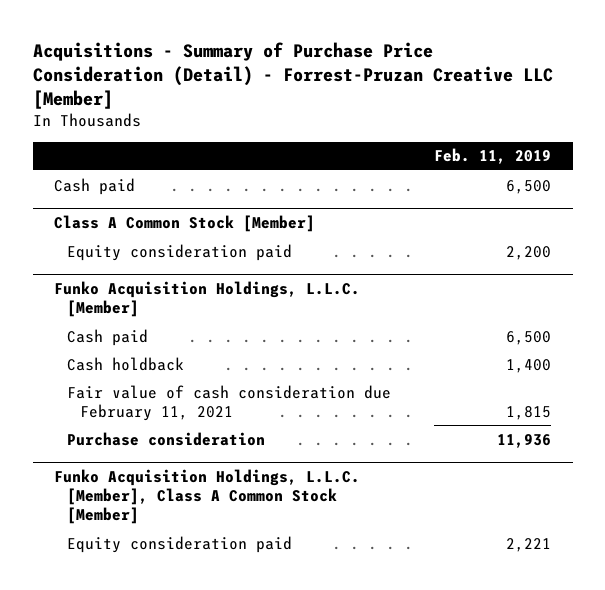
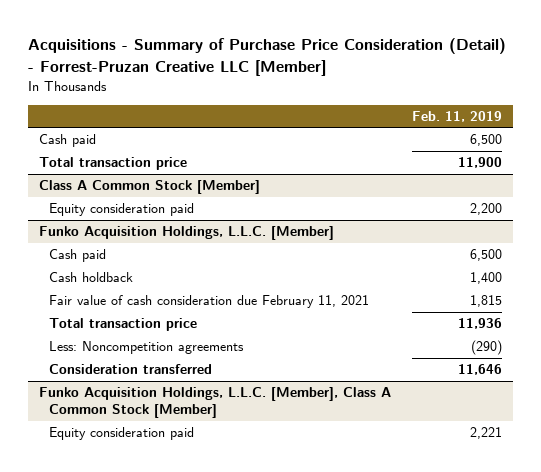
+ Total transaction price | 11,900
@ Funko Acquisition Holdings, L.L.C. [Member]
- Purchase consideration | 11,936
+ Total transaction price | 11,936
+ Less: Noncompetition agreements | (290)
+ Consideration transferred | 11,646

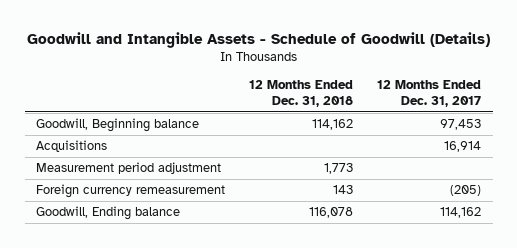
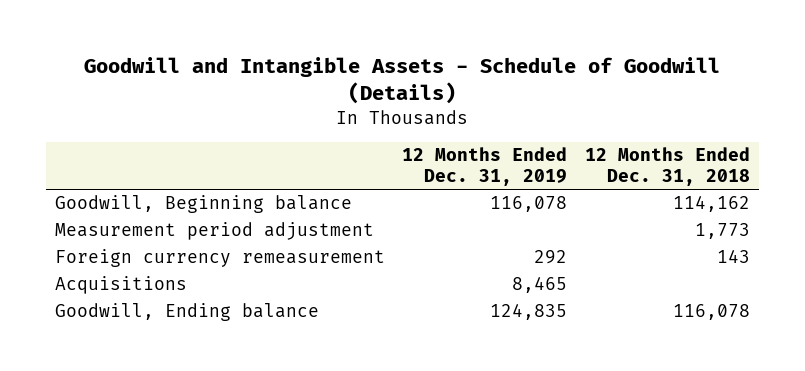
- | 12 Months Ended Dec. 31, 2018 | 12 Months Ended Dec. 31, 2017
+ | 12 Months Ended Dec. 31, 2019 | 12 Months Ended Dec. 31, 2018
moved down: Acquisitions | 8,465 |

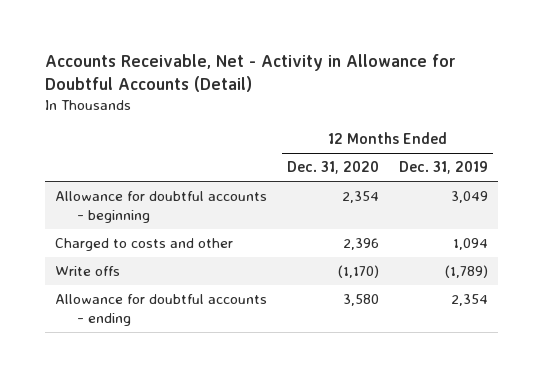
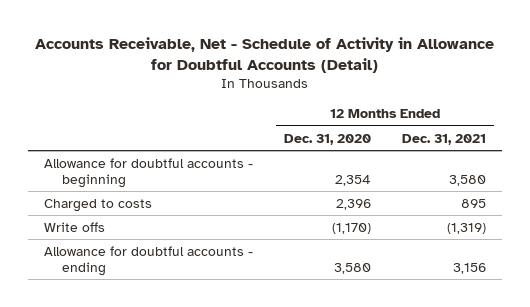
- Accounts Receivable, Net - Activity in Allowance for Doubtful Accounts (Detail)
+ Accounts Receivable, Net - Schedule of Activity in Allowance for Doubtful Accounts (Detail)
- | 12 Months Ended Dec. 31, 2020 | 12 Months Ended Dec. 31, 2019
+ | 12 Months Ended Dec. 31, 2020 | 12 Months Ended Dec. 31, 2021
- Charged to costs and other | 2,396 | 1,094
+ Charged to costs | 2,396 | 895

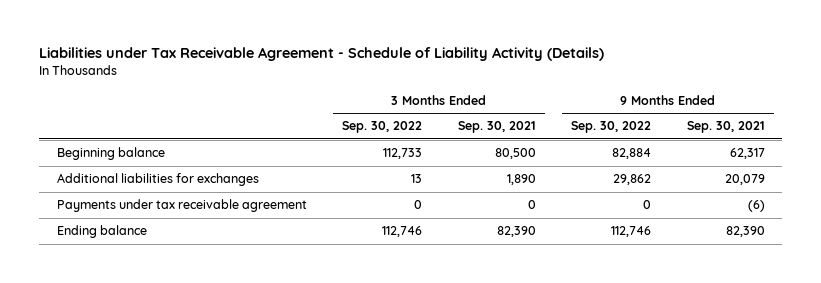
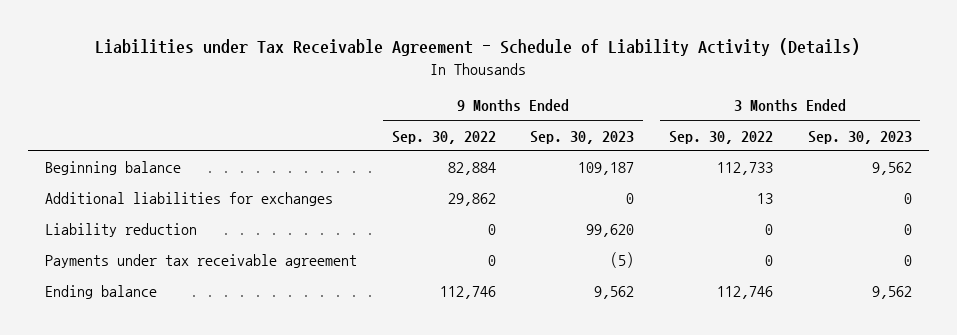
- | 3 Months Ended Sep. 30, 2022 | 3 Months Ended Sep. 30, 2021 | 9 Months Ended Sep. 30, 2022 | 9 Months Ended Sep. 30, 2021
+ | 9 Months Ended Sep. 30, 2022 | 9 Months Ended Sep. 30, 2023 | 3 Months Ended Sep. 30, 2022 | 3 Months Ended Sep. 30, 2023
+ Liability reduction | 0 | 99,620 | 0 | 0

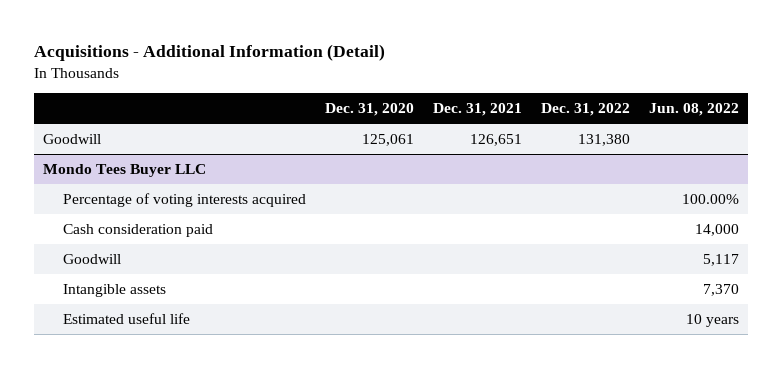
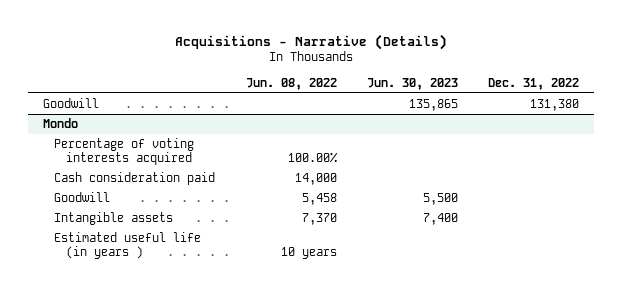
- Acquisitions - Additional Information (Detail)
+ Acquisitions - Narrative (Details)
- | Dec. 31, 2020 | Dec. 31, 2021 | Dec. 31, 2022 | Jun. 08, 2022
+ | Jun. 08, 2022 | Jun. 30, 2023 | Dec. 31, 2022
- Mondo Tees Buyer LLC
+ Mondo
- Goodwill | | | | 5,117
+ Goodwill | 5,458 | 5,500 |
- Estimated useful life | | | | 10 years
+ Estimated useful life (in years ) | 10 years | |

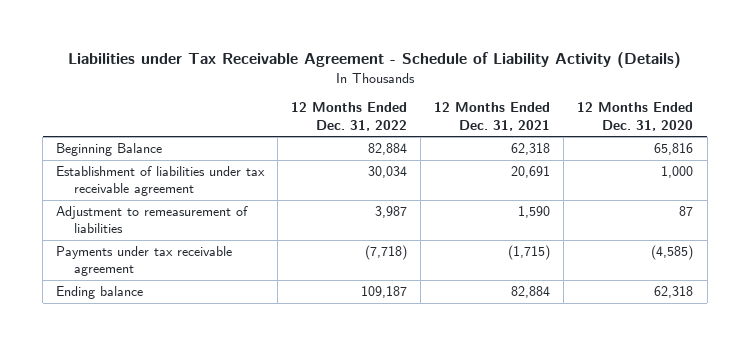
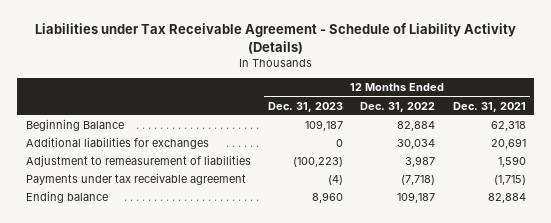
- | 12 Months Ended Dec. 31, 2022 | 12 Months Ended Dec. 31, 2021 | 12 Months Ended Dec. 31, 2020
+ | 12 Months Ended Dec. 31, 2023 | 12 Months Ended Dec. 31, 2022 | 12 Months Ended Dec. 31, 2021
- Establishment of liabilities under tax receivable agreement | 30,034 | 20,691 | 1,000
+ Additional liabilities for exchanges | 0 | 30,034 | 20,691

